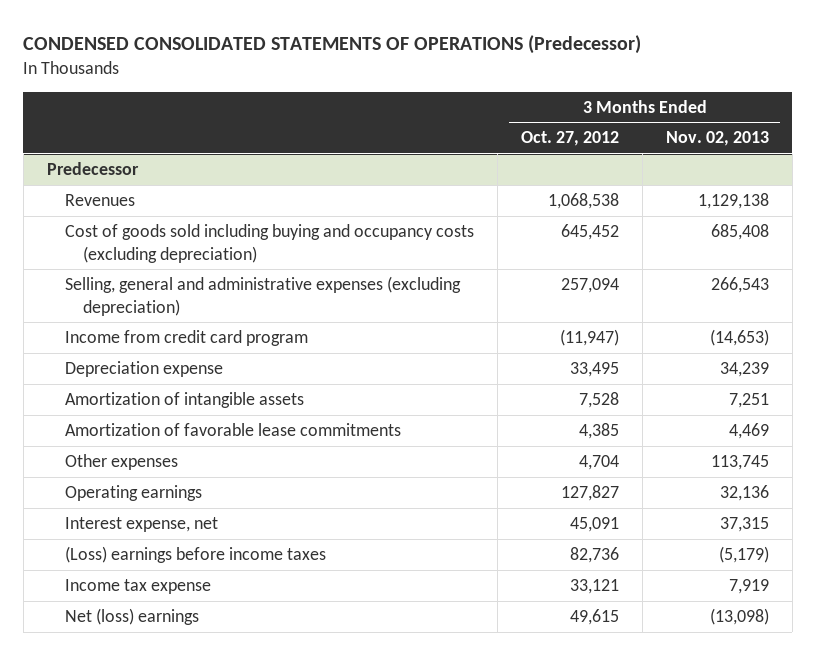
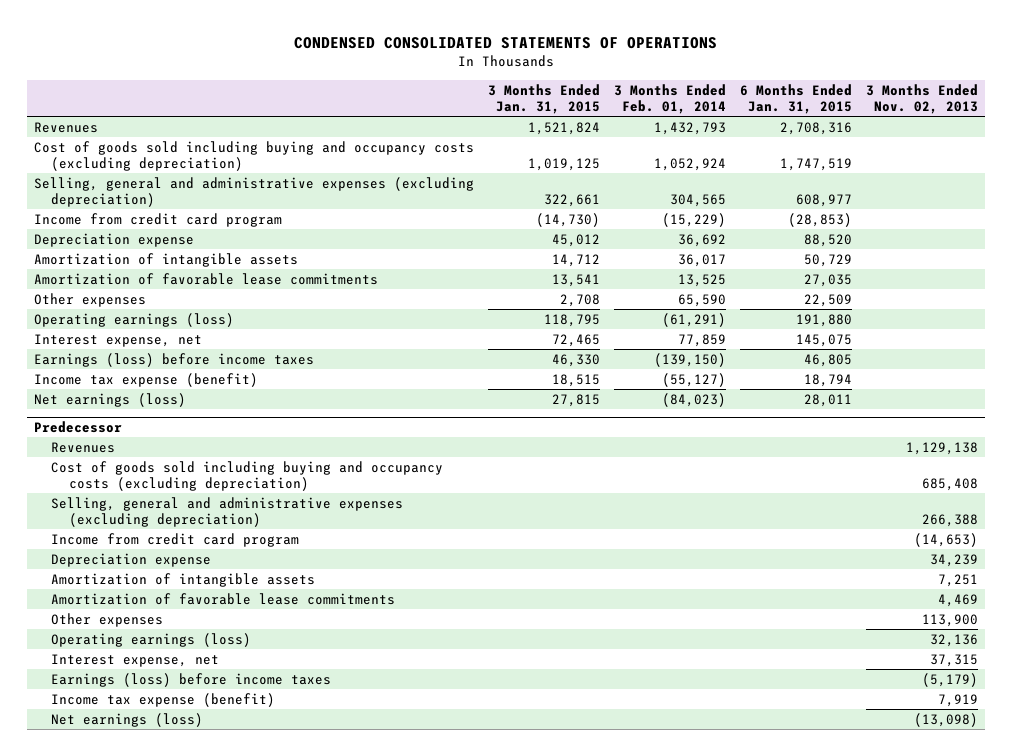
- CONDENSED CONSOLIDATED STATEMENTS OF OPERATIONS (Predecessor)
+ CONDENSED CONSOLIDATED STATEMENTS OF OPERATIONS
- | 3 Months Ended Oct. 27, 2012 | 3 Months Ended Nov. 02, 2013
+ | 3 Months Ended Jan. 31, 2015 | 3 Months Ended Feb. 01, 2014 | 6 Months Ended Jan. 31, 2015 | 3 Months Ended Nov. 02, 2013
+ Revenues | 1,521,824 | 1,432,793 | 2,708,316 |
+ Cost of goods sold including buying and occupancy costs (excluding depreciation) | 1,019,125 | 1,052,924 | 1,747,519 |
+ Selling, general and administrative expenses (excluding depreciation) | 322,661 | 304,565 | 608,977 |
+ Income from credit card program | (14,730) | (15,229) | (28,853) |
+ Depreciation expense | 45,012 | 36,692 | 88,520 |
+ Amortization of intangible assets | 14,712 | 36,017 | 50,729 |
+ Amortization of favorable lease commitments | 13,541 | 13,525 | 27,035 |
+ Other expenses | 2,708 | 65,590 | 22,509 |
+ Operating earnings (loss) | 118,795 | (61,291) | 191,880 |
+ Interest expense, net | 72,465 | 77,859 | 145,075 |
+ Earnings (loss) before income taxes | 46,330 | (139,150) | 46,805 |
+ Income tax expense (benefit) | 18,515 | (55,127) | 18,794 |
+ Net earnings (loss) | 27,815 | (84,023) | 28,011 |
@ Predecessor
- Selling, general and administrative expenses (excluding depreciation) | 257,094 | 266,543
+ Selling, general and administrative expenses (excluding depreciation) | | | | 266,388
- Other expenses | 4,704 | 113,745
- Operating earnings | 127,827 | 32,136
+ Other expenses | | | | 113,900
+ Operating earnings (loss) | | | | 32,136
- (Loss) earnings before income taxes | 82,736 | (5,179)
- Income tax expense | 33,121 | 7,919
- Net (loss) earnings | 49,615 | (13,098)
+ Earnings (loss) before income taxes | | | | (5,179)
+ Income tax expense (benefit) | | | | 7,919
+ Net earnings (loss) | | | | (13,098)

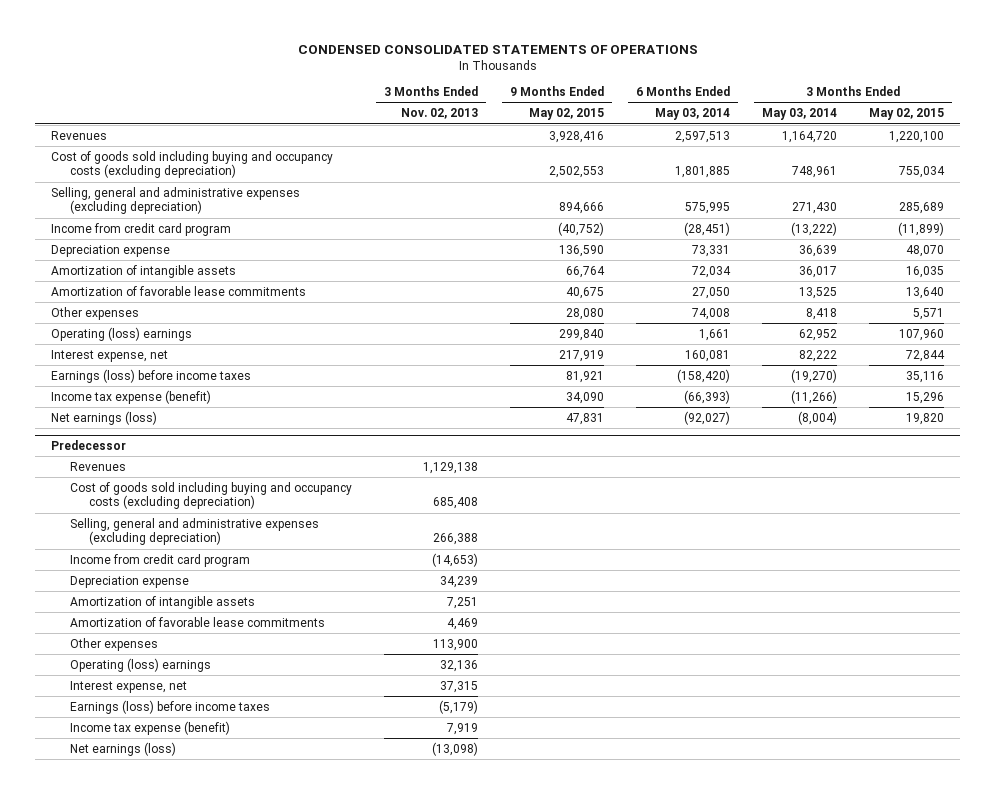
- | 3 Months Ended Jan. 31, 2015 | 3 Months Ended Feb. 01, 2014 | 6 Months Ended Jan. 31, 2015 | 3 Months Ended Nov. 02, 2013
+ | 3 Months Ended Nov. 02, 2013 | 9 Months Ended May 02, 2015 | 6 Months Ended May 03, 2014 | 3 Months Ended May 03, 2014 | 3 Months Ended May 02, 2015
- Operating earnings (loss) | 118,795 | (61,291) | 191,880 |
+ Operating (loss) earnings | | 299,840 | 1,661 | 62,952 | 107,960
@ Predecessor
- Operating earnings (loss) | | | | 32,136
+ Operating (loss) earnings | 32,136 | | | |

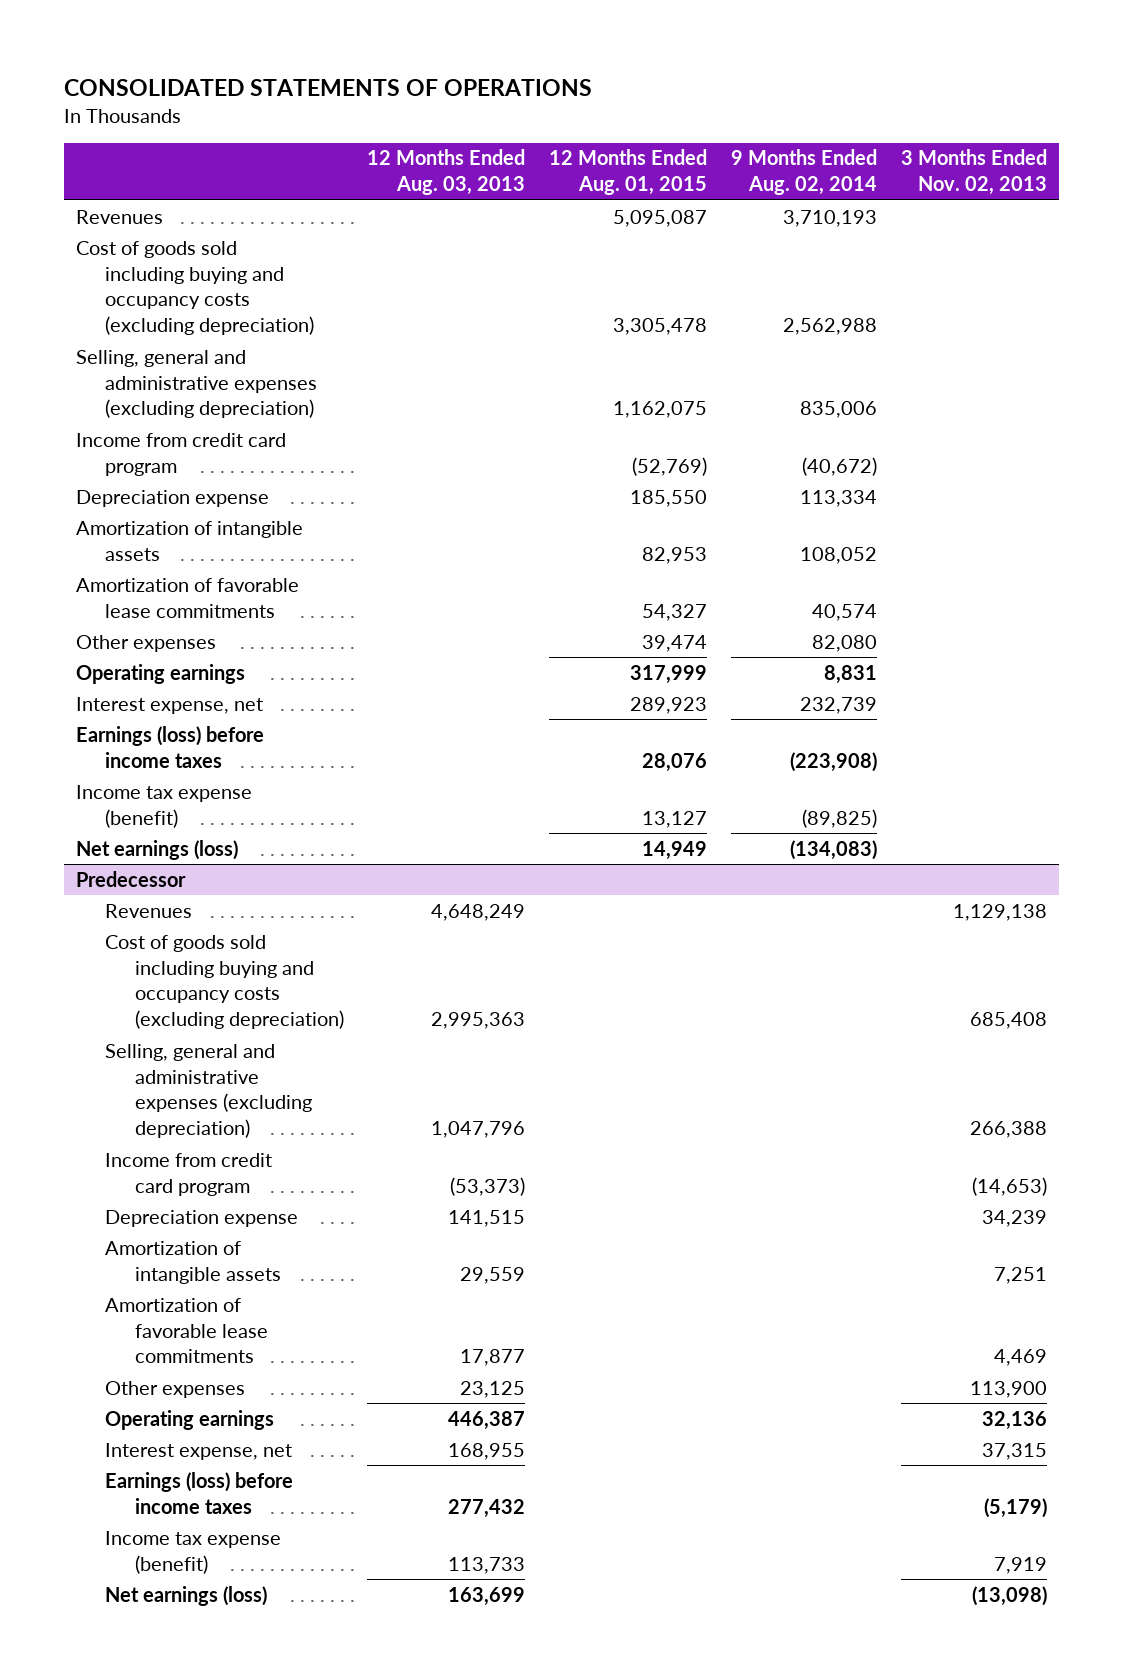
- CONDENSED CONSOLIDATED STATEMENTS OF OPERATIONS
+ CONSOLIDATED STATEMENTS OF OPERATIONS
- | 3 Months Ended Nov. 02, 2013 | 9 Months Ended May 02, 2015 | 6 Months Ended May 03, 2014 | 3 Months Ended May 03, 2014 | 3 Months Ended May 02, 2015
+ | 12 Months Ended Aug. 03, 2013 | 12 Months Ended Aug. 01, 2015 | 9 Months Ended Aug. 02, 2014 | 3 Months Ended Nov. 02, 2013
- Operating (loss) earnings | | 299,840 | 1,661 | 62,952 | 107,960
+ Operating earnings | | 317,999 | 8,831 |
@ Predecessor
- Operating (loss) earnings | 32,136 | | | |
+ Operating earnings | 446,387 | | | 32,136

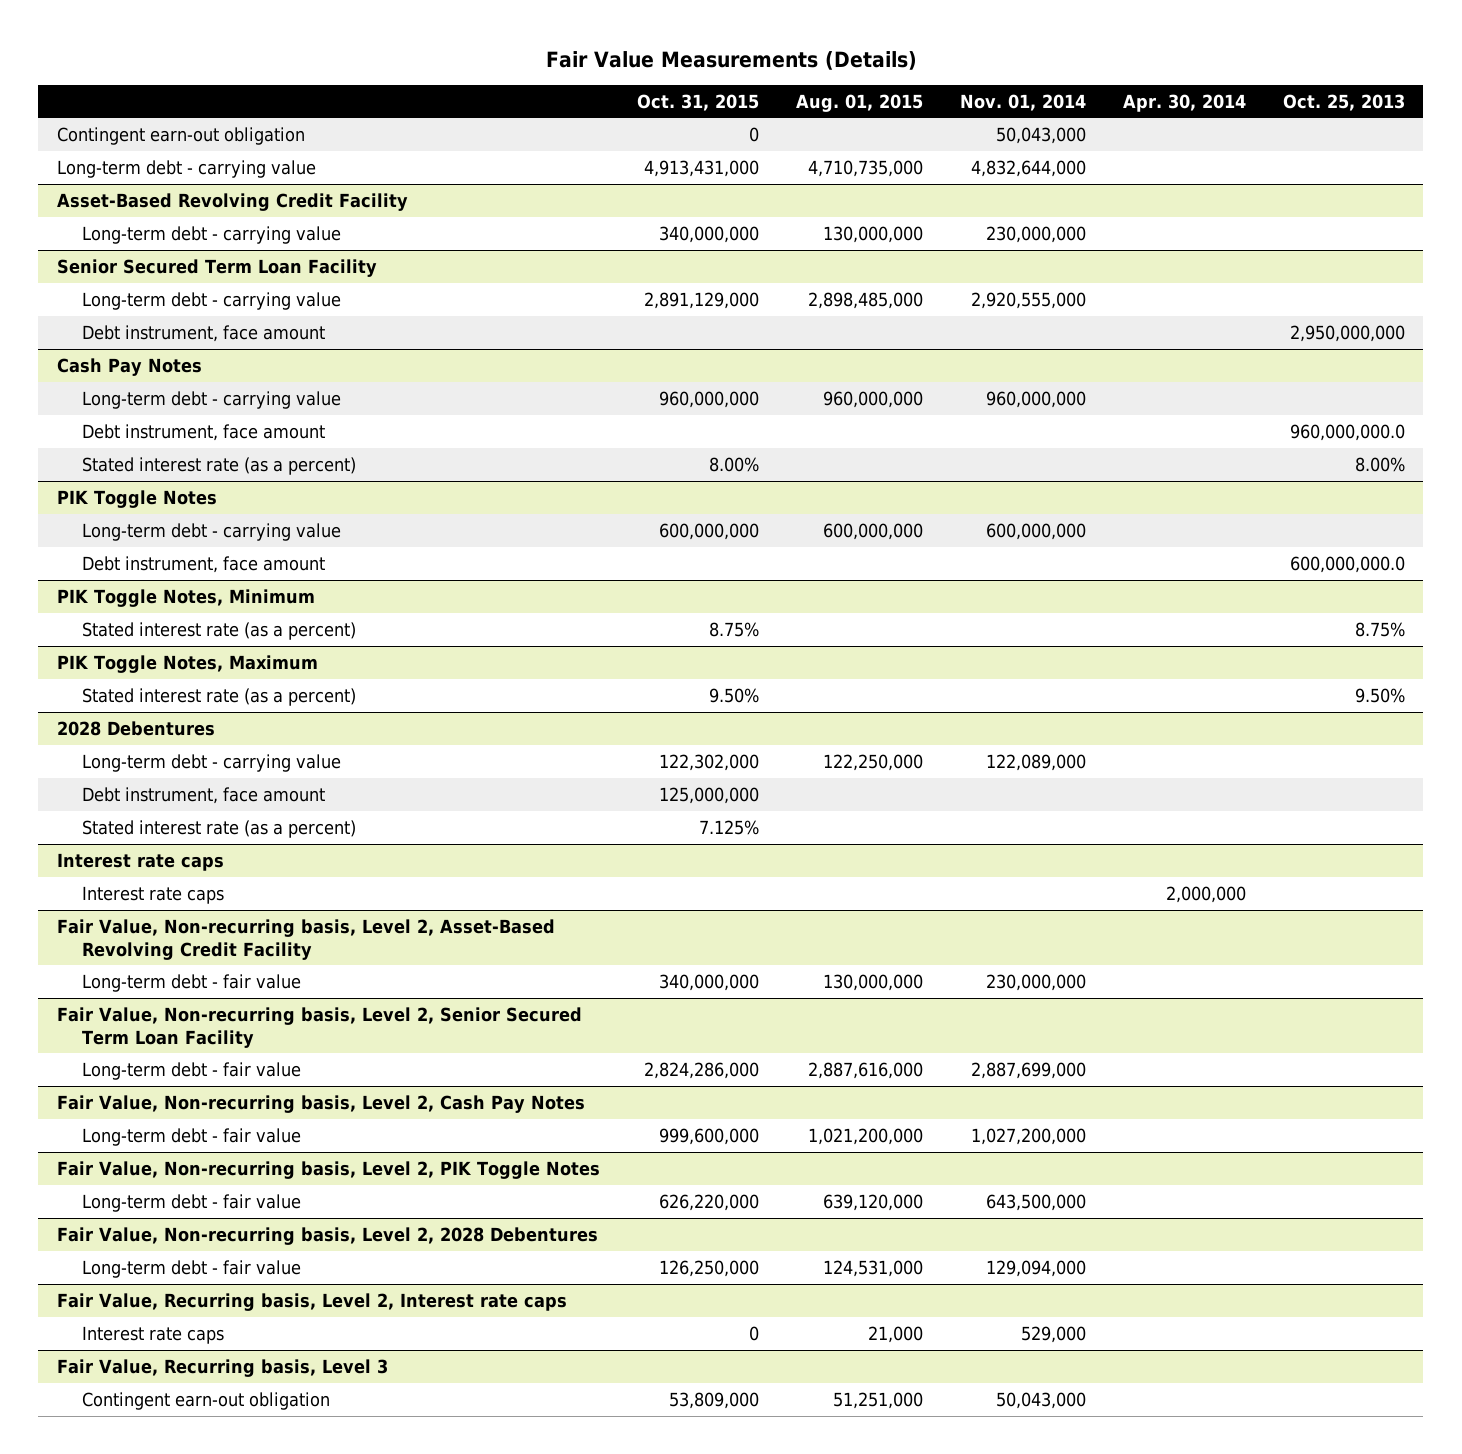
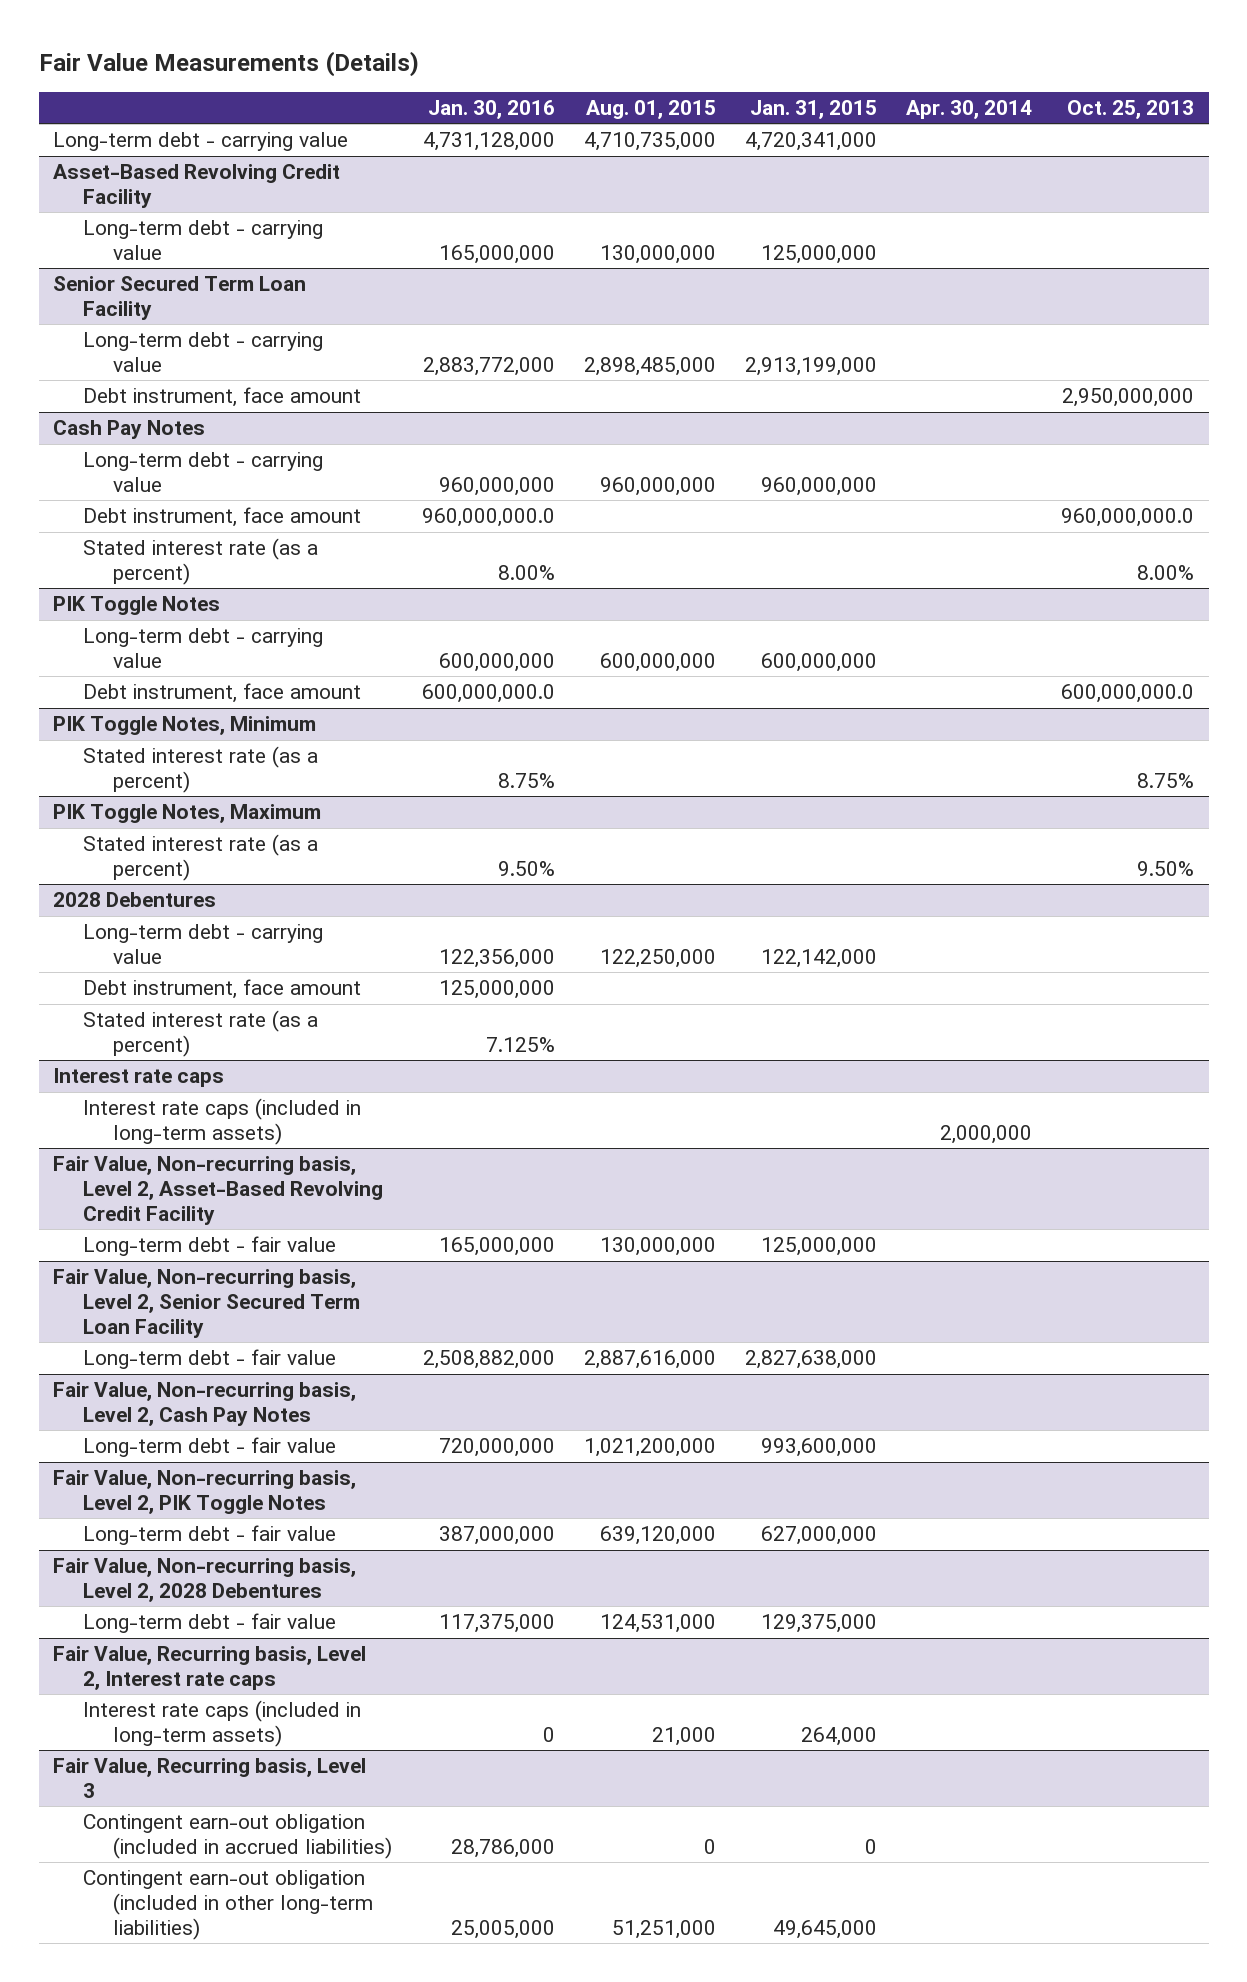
- | Oct. 31, 2015 | Aug. 01, 2015 | Nov. 01, 2014 | Apr. 30, 2014 | Oct. 25, 2013
+ | Jan. 30, 2016 | Aug. 01, 2015 | Jan. 31, 2015 | Apr. 30, 2014 | Oct. 25, 2013
- Contingent earn-out obligation | 0 | | 50,043,000 | |
@ Interest rate caps
- Interest rate caps | | | | 2,000,000 |
+ Interest rate caps (included in long-term assets) | | | | 2,000,000 |
@ Fair Value, Recurring basis, Level 2, Interest rate caps
- Interest rate caps | 0 | 21,000 | 529,000 | |
+ Interest rate caps (included in long-term assets) | 0 | 21,000 | 264,000 | |
@ Fair Value, Recurring basis, Level 3
- Contingent earn-out obligation | 53,809,000 | 51,251,000 | 50,043,000 | |
+ Contingent earn-out obligation (included in accrued liabilities) | 28,786,000 | 0 | 0 | |
+ Contingent earn-out obligation (included in other long-term liabilities) | 25,005,000 | 51,251,000 | 49,645,000 | |

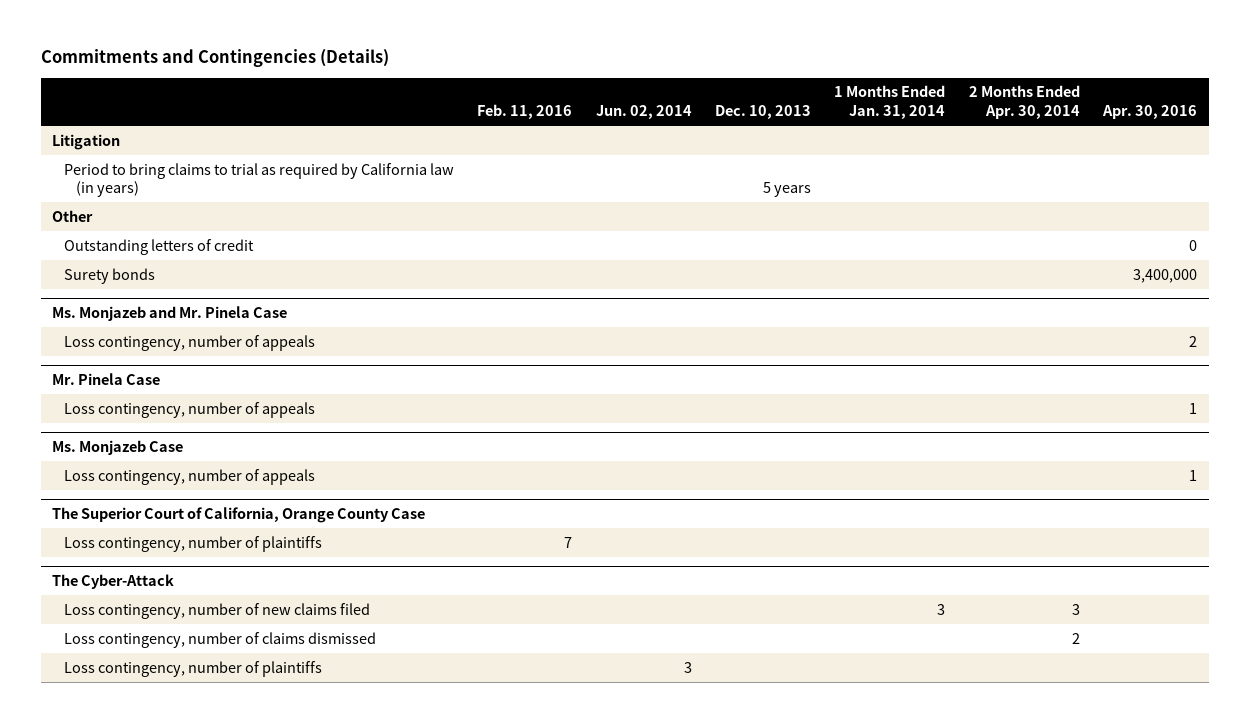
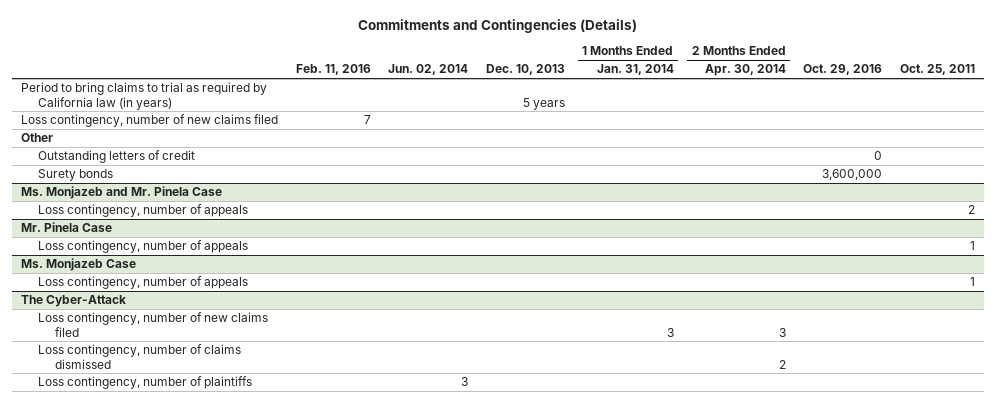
- | Feb. 11, 2016 | Jun. 02, 2014 | Dec. 10, 2013 | 1 Months Ended Jan. 31, 2014 | 2 Months Ended Apr. 30, 2014 | Apr. 30, 2016
+ | Feb. 11, 2016 | Jun. 02, 2014 | Dec. 10, 2013 | 1 Months Ended Jan. 31, 2014 | 2 Months Ended Apr. 30, 2014 | Oct. 29, 2016 | Oct. 25, 2011
- Litigation
+ Loss contingency, number of new claims filed | 7 | | | | | |
- The Superior Court of California, Orange County Case
- Loss contingency, number of plaintiffs | 7 | | | | |

